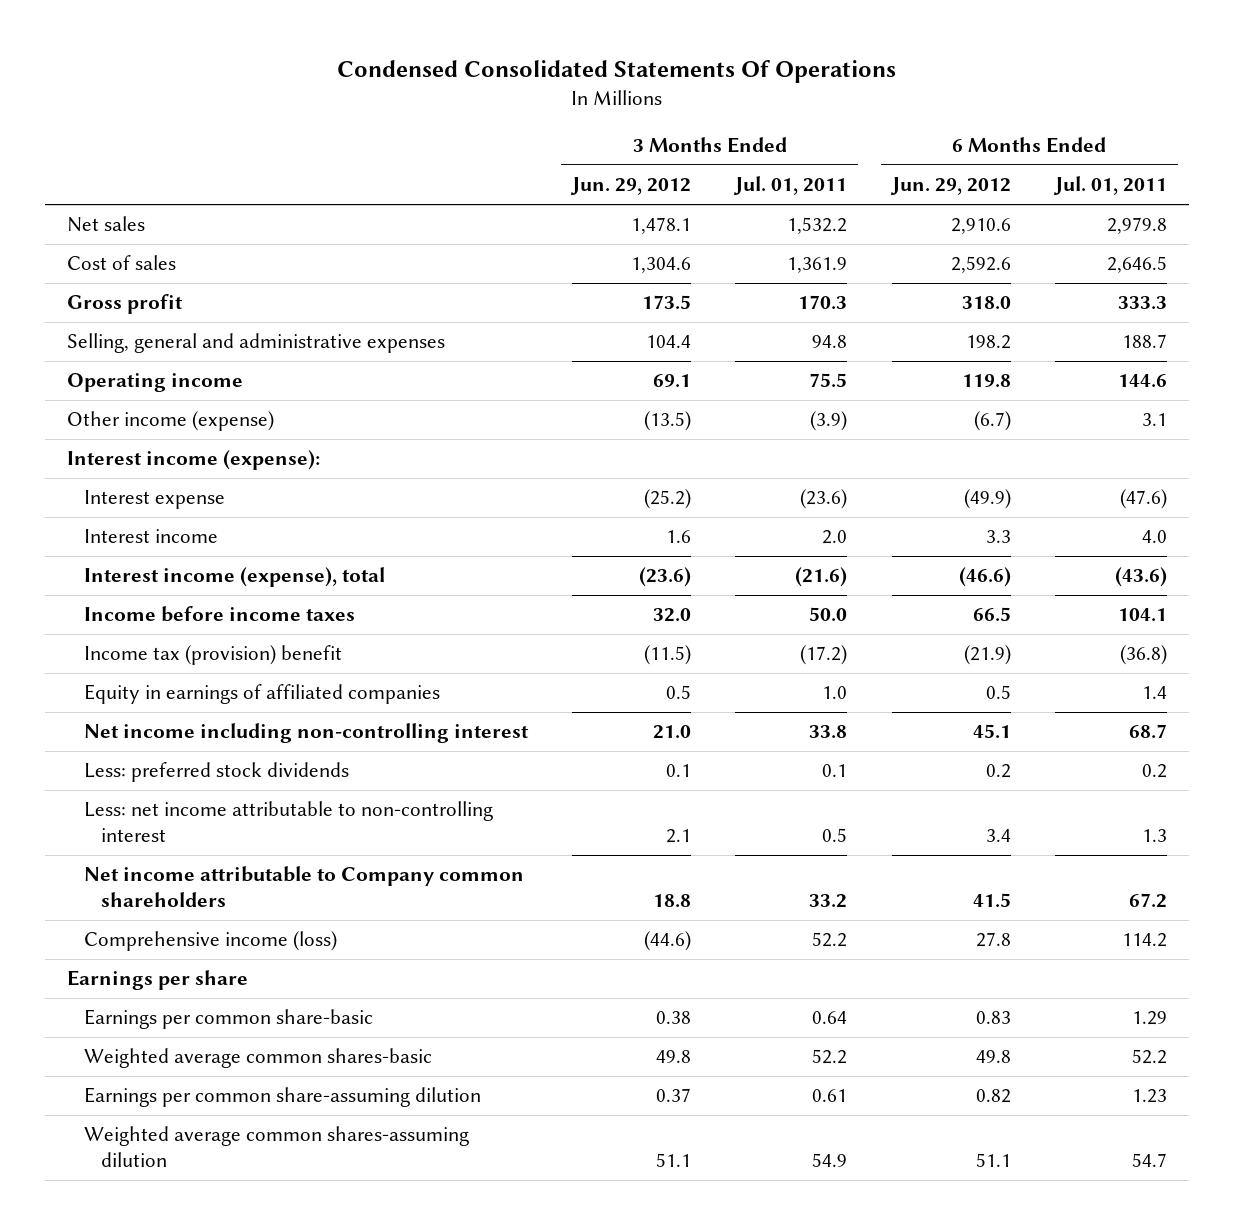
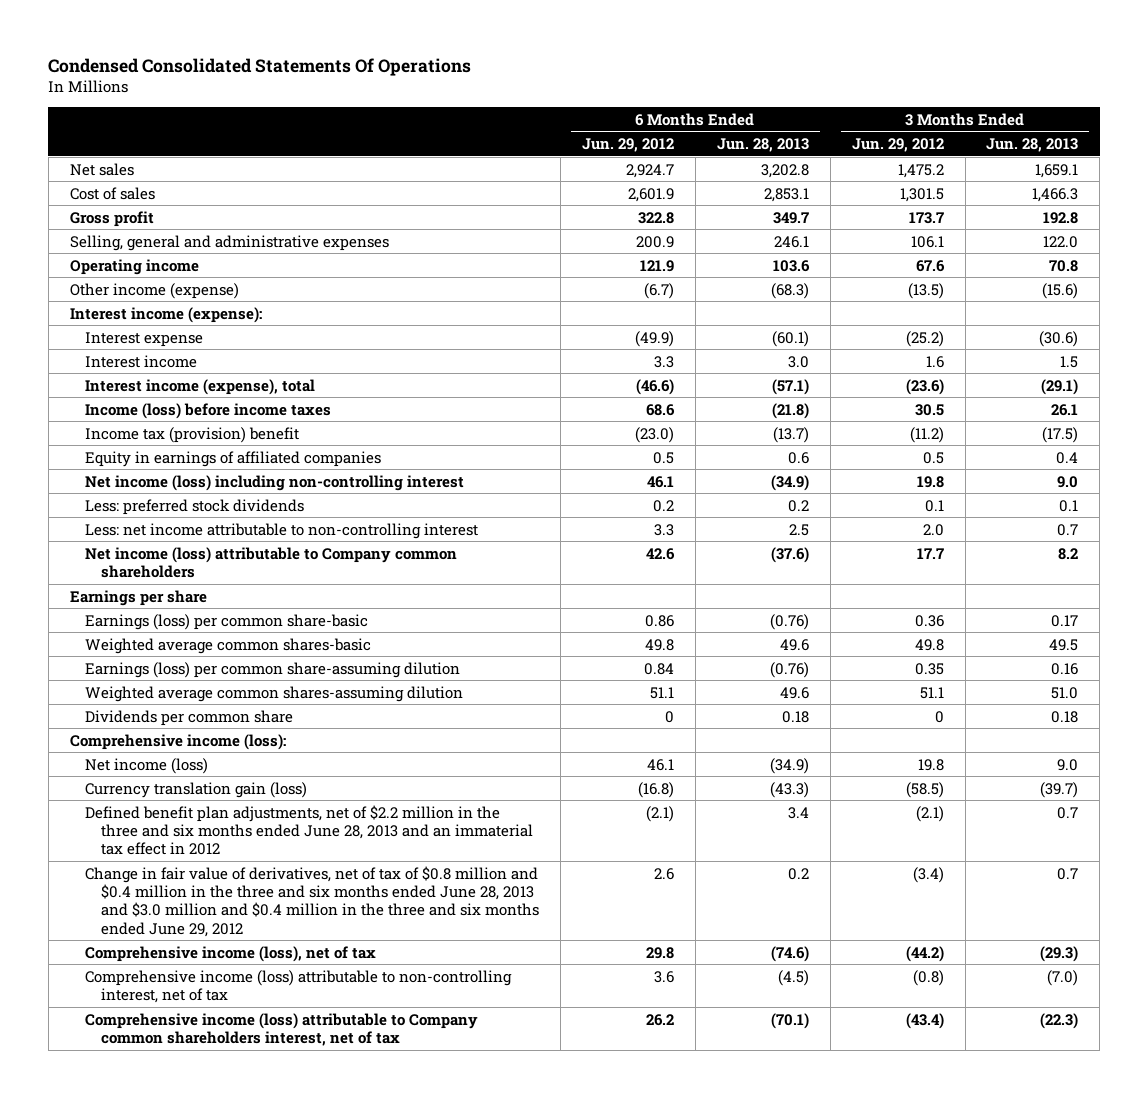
- | 3 Months Ended Jun. 29, 2012 | 3 Months Ended Jul. 01, 2011 | 6 Months Ended Jun. 29, 2012 | 6 Months Ended Jul. 01, 2011
+ | 6 Months Ended Jun. 29, 2012 | 6 Months Ended Jun. 28, 2013 | 3 Months Ended Jun. 29, 2012 | 3 Months Ended Jun. 28, 2013
- Net sales | 1,478.1 | 1,532.2 | 2,910.6 | 2,979.8
- Cost of sales | 1,304.6 | 1,361.9 | 2,592.6 | 2,646.5
- Gross profit | 173.5 | 170.3 | 318.0 | 333.3
- Selling, general and administrative expenses | 104.4 | 94.8 | 198.2 | 188.7
- Operating income | 69.1 | 75.5 | 119.8 | 144.6
+ Net sales | 2,924.7 | 3,202.8 | 1,475.2 | 1,659.1
+ Cost of sales | 2,601.9 | 2,853.1 | 1,301.5 | 1,466.3
+ Gross profit | 322.8 | 349.7 | 173.7 | 192.8
+ Selling, general and administrative expenses | 200.9 | 246.1 | 106.1 | 122.0
+ Operating income | 121.9 | 103.6 | 67.6 | 70.8
- Income before income taxes | 32.0 | 50.0 | 66.5 | 104.1
- Income tax (provision) benefit | (11.5) | (17.2) | (21.9) | (36.8)
+ Income (loss) before income taxes | 68.6 | (21.8) | 30.5 | 26.1
+ Income tax (provision) benefit | (23.0) | (13.7) | (11.2) | (17.5)
- Net income including non-controlling interest | 21.0 | 33.8 | 45.1 | 68.7
+ Net income (loss) including non-controlling interest | 46.1 | (34.9) | 19.8 | 9.0
- Less: net income attributable to non-controlling interest | 2.1 | 0.5 | 3.4 | 1.3
- Net income attributable to Company common shareholders | 18.8 | 33.2 | 41.5 | 67.2
- Comprehensive income (loss) | (44.6) | 52.2 | 27.8 | 114.2
+ Less: net income attributable to non-controlling interest | 3.3 | 2.5 | 2.0 | 0.7
+ Net income (loss) attributable to Company common shareholders | 42.6 | (37.6) | 17.7 | 8.2
- Earnings per common share-basic | 0.38 | 0.64 | 0.83 | 1.29
+ Earnings (loss) per common share-basic | 0.86 | (0.76) | 0.36 | 0.17
- Earnings per common share-assuming dilution | 0.37 | 0.61 | 0.82 | 1.23
+ Earnings (loss) per common share-assuming dilution | 0.84 | (0.76) | 0.35 | 0.16
+ Dividends per common share | 0 | 0.18 | 0 | 0.18
+ Comprehensive income (loss):
+ Net income (loss) | 46.1 | (34.9) | 19.8 | 9.0
+ Currency translation gain (loss) | (16.8) | (43.3) | (58.5) | (39.7)
+ Defined benefit plan adjustments, net of $2.2 million in the three and six months ended June 28, 2013 and an immaterial tax effect in 2012 | (2.1) | 3.4 | (2.1) | 0.7
+ Change in fair value of derivatives, net of tax of $0.8 million and $0.4 million in the three and six months ended June 28, 2013 and $3.0 million and $0.4 million in the three and six months ended June 29, 2012 | 2.6 | 0.2 | (3.4) | 0.7
+ Comprehensive income (loss), net of tax | 29.8 | (74.6) | (44.2) | (29.3)
+ Comprehensive income (loss) attributable to non-controlling interest, net of tax | 3.6 | (4.5) | (0.8) | (7.0)
+ Comprehensive income (loss) attributable to Company common shareholders interest, net of tax | 26.2 | (70.1) | (43.4) | (22.3)

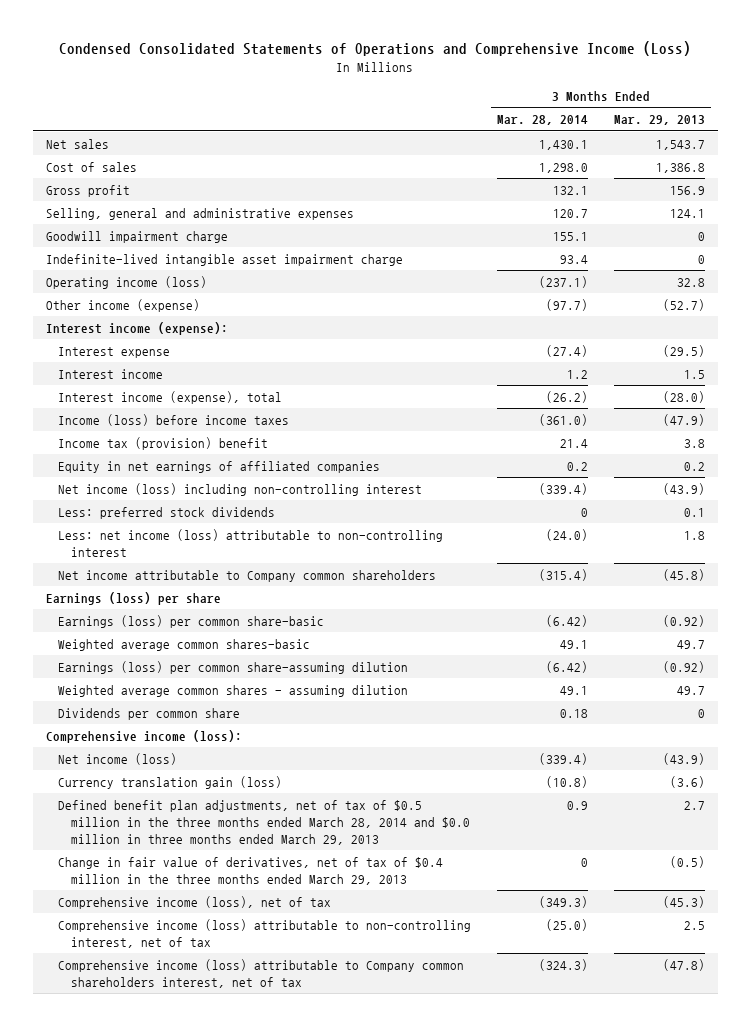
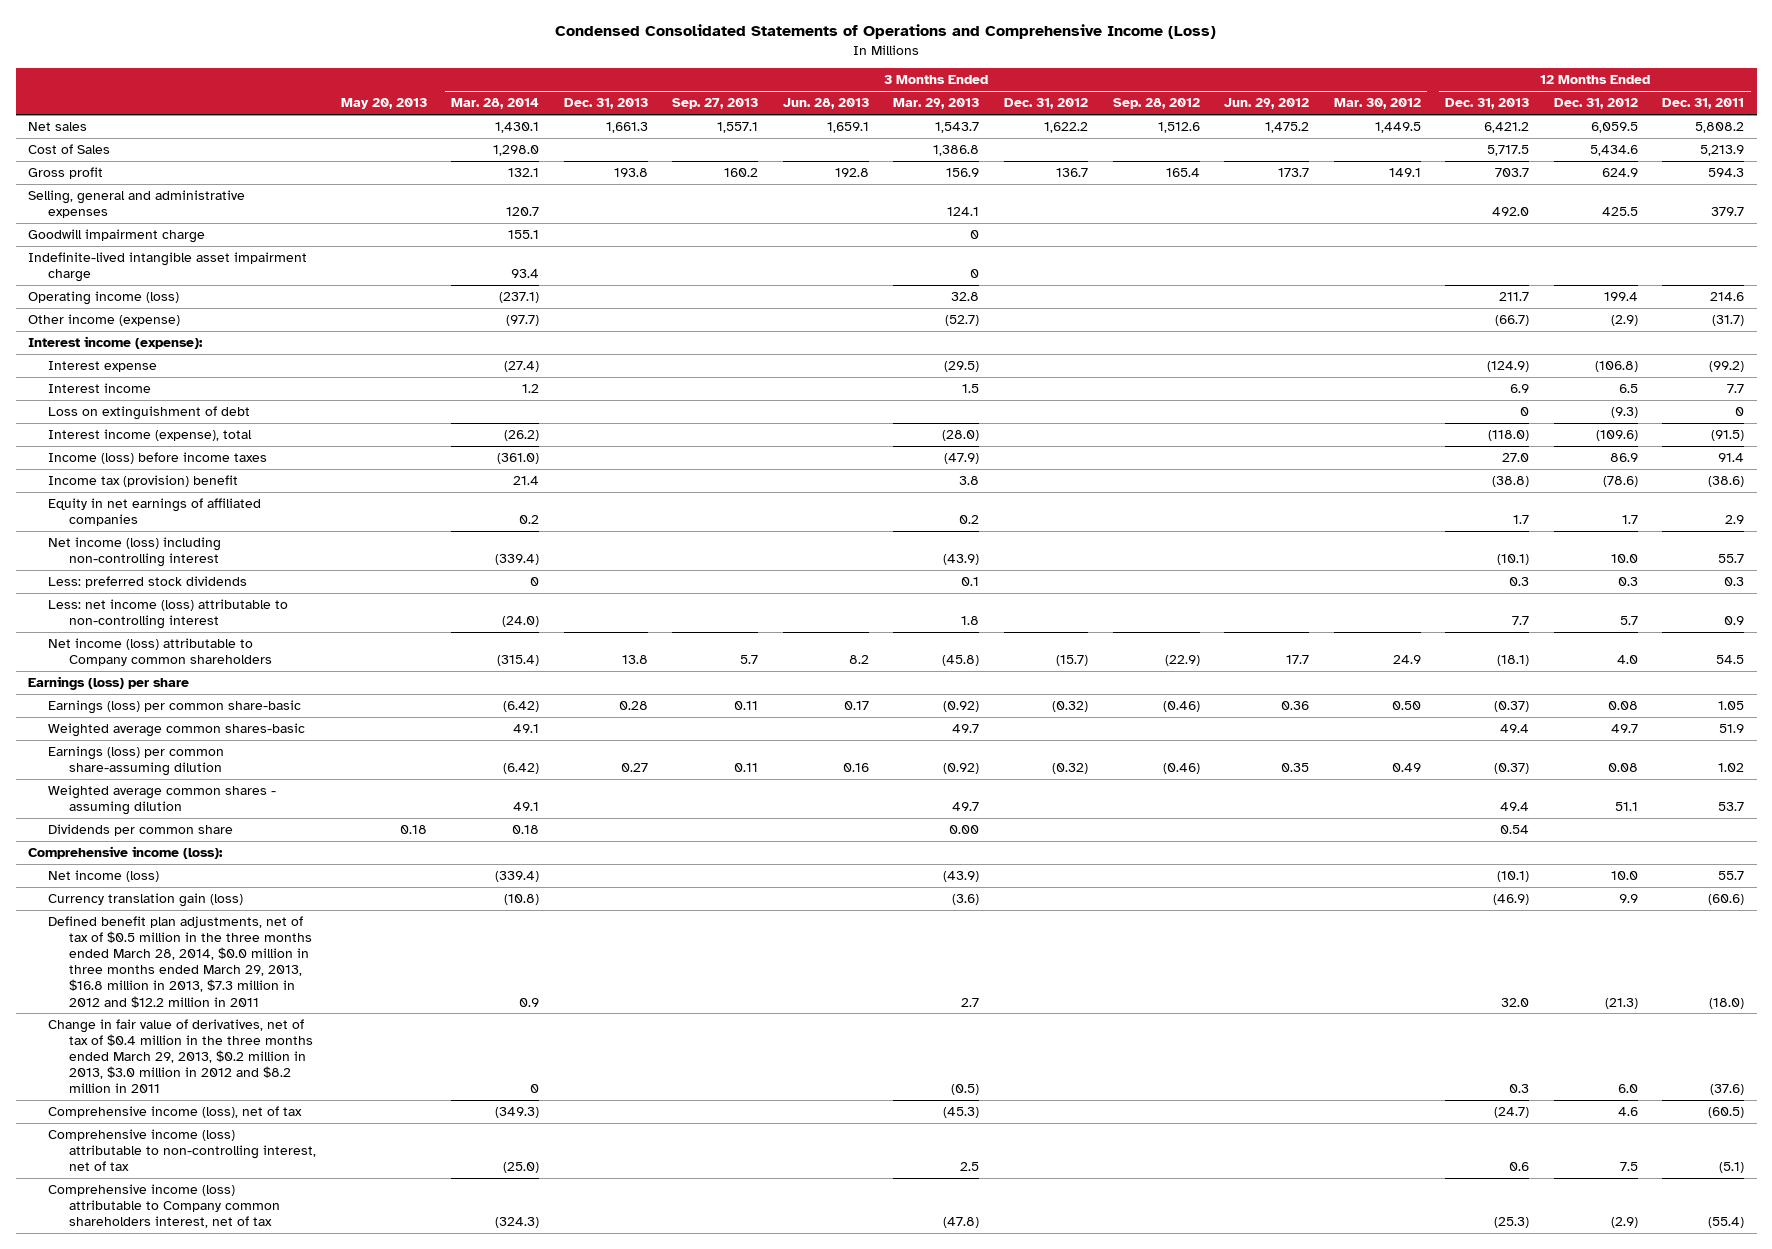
- | 3 Months Ended Mar. 28, 2014 | 3 Months Ended Mar. 29, 2013
+ | May 20, 2013 | 3 Months Ended Mar. 28, 2014 | 3 Months Ended Dec. 31, 2013 | 3 Months Ended Sep. 27, 2013 | 3 Months Ended Jun. 28, 2013 | 3 Months Ended Mar. 29, 2013 | 3 Months Ended Dec. 31, 2012 | 3 Months Ended Sep. 28, 2012 | 3 Months Ended Jun. 29, 2012 | 3 Months Ended Mar. 30, 2012 | 12 Months Ended Dec. 31, 2013 | 12 Months Ended Dec. 31, 2012 | 12 Months Ended Dec. 31, 2011
- Cost of sales | 1,298.0 | 1,386.8
+ Cost of Sales | | 1,298.0 | | | | 1,386.8 | | | | | 5,717.5 | 5,434.6 | 5,213.9
+ Loss on extinguishment of debt | | | | | | | | | | | 0 | (9.3) | 0
- Net income attributable to Company common shareholders | (315.4) | (45.8)
+ Net income (loss) attributable to Company common shareholders | | (315.4) | 13.8 | 5.7 | 8.2 | (45.8) | (15.7) | (22.9) | 17.7 | 24.9 | (18.1) | 4.0 | 54.5
- Dividends per common share | 0.18 | 0
+ Dividends per common share | 0.18 | 0.18 | | | | 0.00 | | | | | 0.54 | |
- Defined benefit plan adjustments, net of tax of $0.5 million in the three months ended March 28, 2014 and $0.0 million in three months ended March 29, 2013 | 0.9 | 2.7
- Change in fair value of derivatives, net of tax of $0.4 million in the three months ended March 29, 2013 | 0 | (0.5)
+ Defined benefit plan adjustments, net of tax of $0.5 million in the three months ended March 28, 2014, $0.0 million in three months ended March 29, 2013, $16.8 million in 2013, $7.3 million in 2012 and $12.2 million in 2011 | | 0.9 | | | | 2.7 | | | | | 32.0 | (21.3) | (18.0)
+ Change in fair value of derivatives, net of tax of $0.4 million in the three months ended March 29, 2013, $0.2 million in 2013, $3.0 million in 2012 and $8.2 million in 2011 | | 0 | | | | (0.5) | | | | | 0.3 | 6.0 | (37.6)

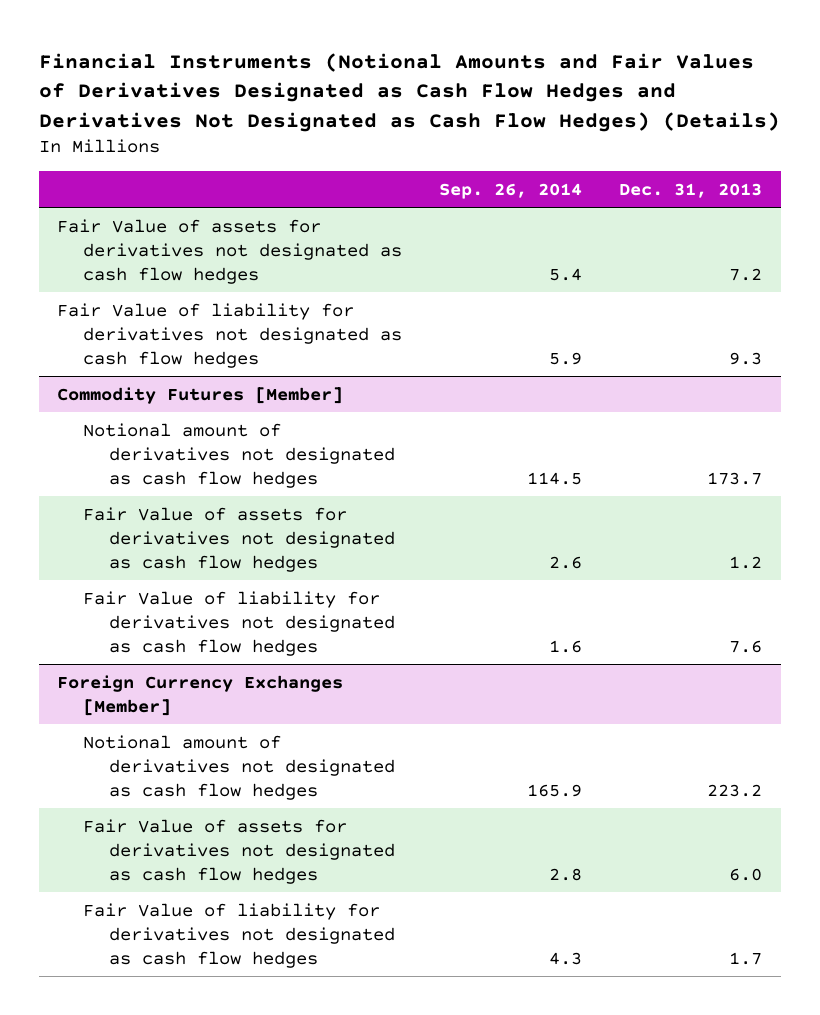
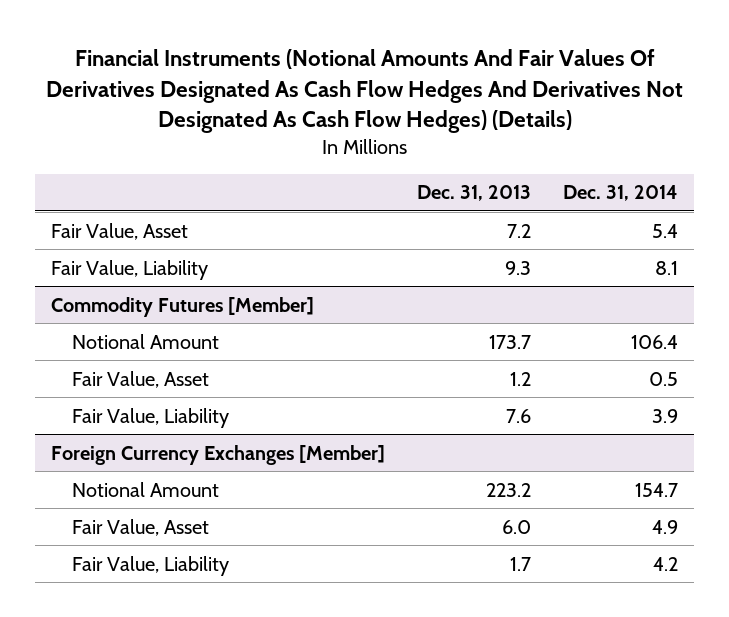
- Financial Instruments (Notional Amounts and Fair Values of Derivatives Designated as Cash Flow Hedges and Derivatives Not Designated as Cash Flow Hedges) (Details)
+ Financial Instruments (Notional Amounts And Fair Values Of Derivatives Designated As Cash Flow Hedges And Derivatives Not Designated As Cash Flow Hedges) (Details)
- | Sep. 26, 2014 | Dec. 31, 2013
+ | Dec. 31, 2013 | Dec. 31, 2014
- Fair Value of assets for derivatives not designated as cash flow hedges | 5.4 | 7.2
- Fair Value of liability for derivatives not designated as cash flow hedges | 5.9 | 9.3
+ Fair Value, Asset | 7.2 | 5.4
+ Fair Value, Liability | 9.3 | 8.1
@ Commodity Futures [Member]
- Notional amount of derivatives not designated as cash flow hedges | 114.5 | 173.7
- Fair Value of assets for derivatives not designated as cash flow hedges | 2.6 | 1.2
- Fair Value of liability for derivatives not designated as cash flow hedges | 1.6 | 7.6
+ Notional Amount | 173.7 | 106.4
+ Fair Value, Asset | 1.2 | 0.5
+ Fair Value, Liability | 7.6 | 3.9
@ Foreign Currency Exchanges [Member]
- Notional amount of derivatives not designated as cash flow hedges | 165.9 | 223.2
- Fair Value of assets for derivatives not designated as cash flow hedges | 2.8 | 6.0
- Fair Value of liability for derivatives not designated as cash flow hedges | 4.3 | 1.7
+ Notional Amount | 223.2 | 154.7
+ Fair Value, Asset | 6.0 | 4.9
+ Fair Value, Liability | 1.7 | 4.2

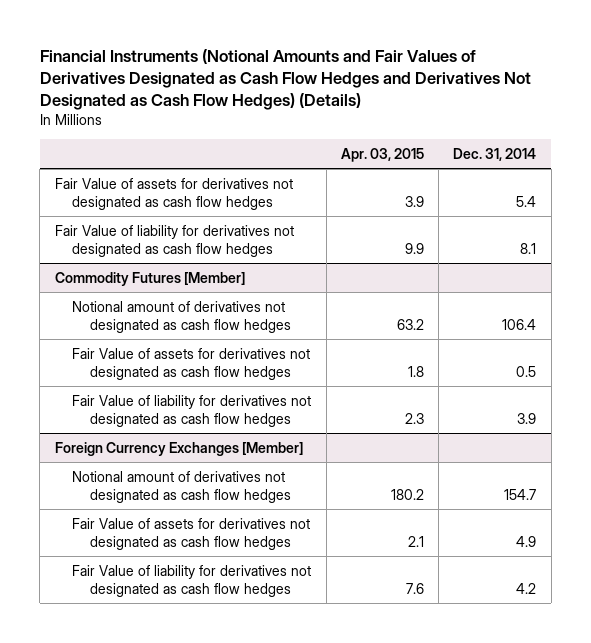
- Financial Instruments (Notional Amounts And Fair Values Of Derivatives Designated As Cash Flow Hedges And Derivatives Not Designated As Cash Flow Hedges) (Details)
+ Financial Instruments (Notional Amounts and Fair Values of Derivatives Designated as Cash Flow Hedges and Derivatives Not Designated as Cash Flow Hedges) (Details)
- | Dec. 31, 2013 | Dec. 31, 2014
+ | Apr. 03, 2015 | Dec. 31, 2014
- Fair Value, Asset | 7.2 | 5.4
- Fair Value, Liability | 9.3 | 8.1
+ Fair Value of assets for derivatives not designated as cash flow hedges | 3.9 | 5.4
+ Fair Value of liability for derivatives not designated as cash flow hedges | 9.9 | 8.1
@ Commodity Futures [Member]
- Notional Amount | 173.7 | 106.4
- Fair Value, Asset | 1.2 | 0.5
- Fair Value, Liability | 7.6 | 3.9
+ Notional amount of derivatives not designated as cash flow hedges | 63.2 | 106.4
+ Fair Value of assets for derivatives not designated as cash flow hedges | 1.8 | 0.5
+ Fair Value of liability for derivatives not designated as cash flow hedges | 2.3 | 3.9
@ Foreign Currency Exchanges [Member]
- Notional Amount | 223.2 | 154.7
- Fair Value, Asset | 6.0 | 4.9
- Fair Value, Liability | 1.7 | 4.2
+ Notional amount of derivatives not designated as cash flow hedges | 180.2 | 154.7
+ Fair Value of assets for derivatives not designated as cash flow hedges | 2.1 | 4.9
+ Fair Value of liability for derivatives not designated as cash flow hedges | 7.6 | 4.2

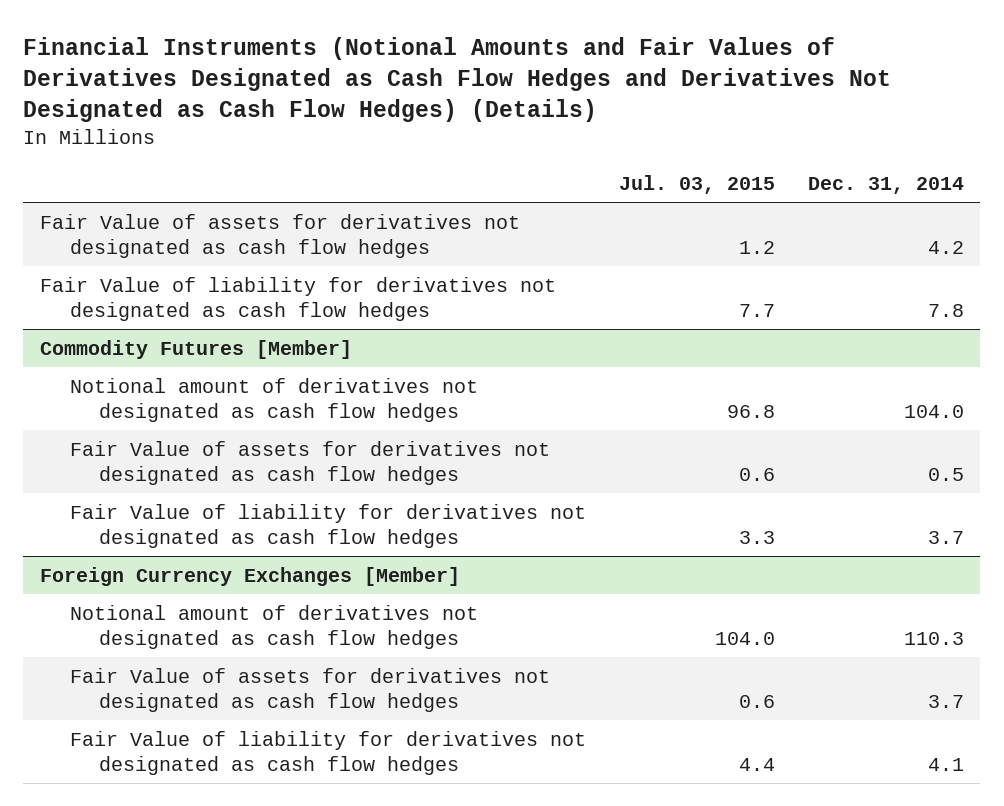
- | Apr. 03, 2015 | Dec. 31, 2014
+ | Jul. 03, 2015 | Dec. 31, 2014
- Fair Value of assets for derivatives not designated as cash flow hedges | 3.9 | 5.4
- Fair Value of liability for derivatives not designated as cash flow hedges | 9.9 | 8.1
+ Fair Value of assets for derivatives not designated as cash flow hedges | 1.2 | 4.2
+ Fair Value of liability for derivatives not designated as cash flow hedges | 7.7 | 7.8
@ Commodity Futures [Member]
- Notional amount of derivatives not designated as cash flow hedges | 63.2 | 106.4
+ Notional amount of derivatives not designated as cash flow hedges | 96.8 | 104.0
- Fair Value of liability for derivatives not designated as cash flow hedges | 2.3 | 3.9
+ Fair Value of liability for derivatives not designated as cash flow hedges | 3.3 | 3.7
@ Foreign Currency Exchanges [Member]
- Notional amount of derivatives not designated as cash flow hedges | 180.2 | 154.7
- Fair Value of assets for derivatives not designated as cash flow hedges | 2.1 | 4.9
- Fair Value of liability for derivatives not designated as cash flow hedges | 7.6 | 4.2
+ Notional amount of derivatives not designated as cash flow hedges | 104.0 | 110.3
+ Fair Value of assets for derivatives not designated as cash flow hedges | 0.6 | 3.7
+ Fair Value of liability for derivatives not designated as cash flow hedges | 4.4 | 4.1

